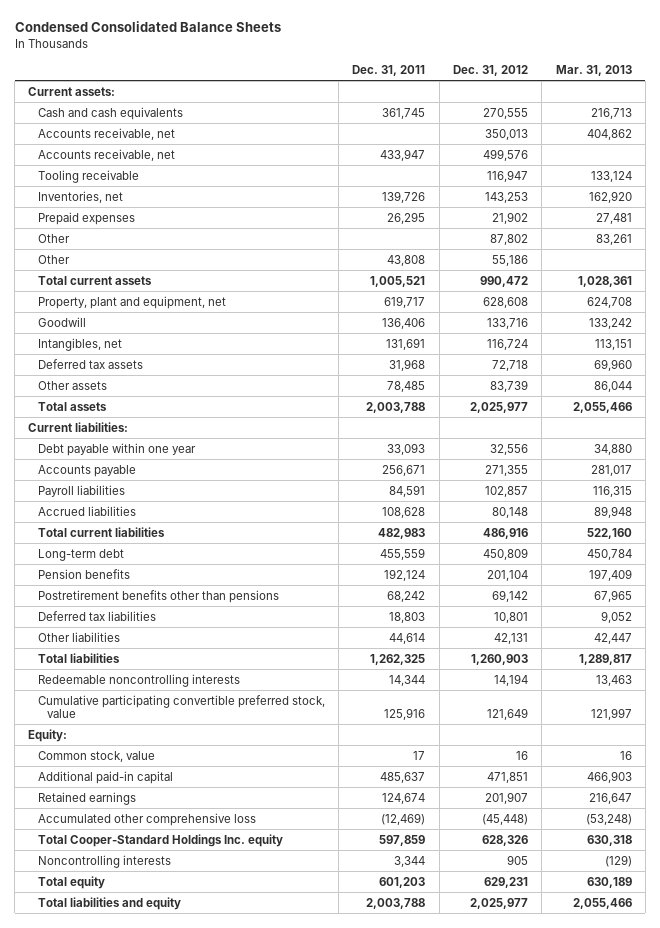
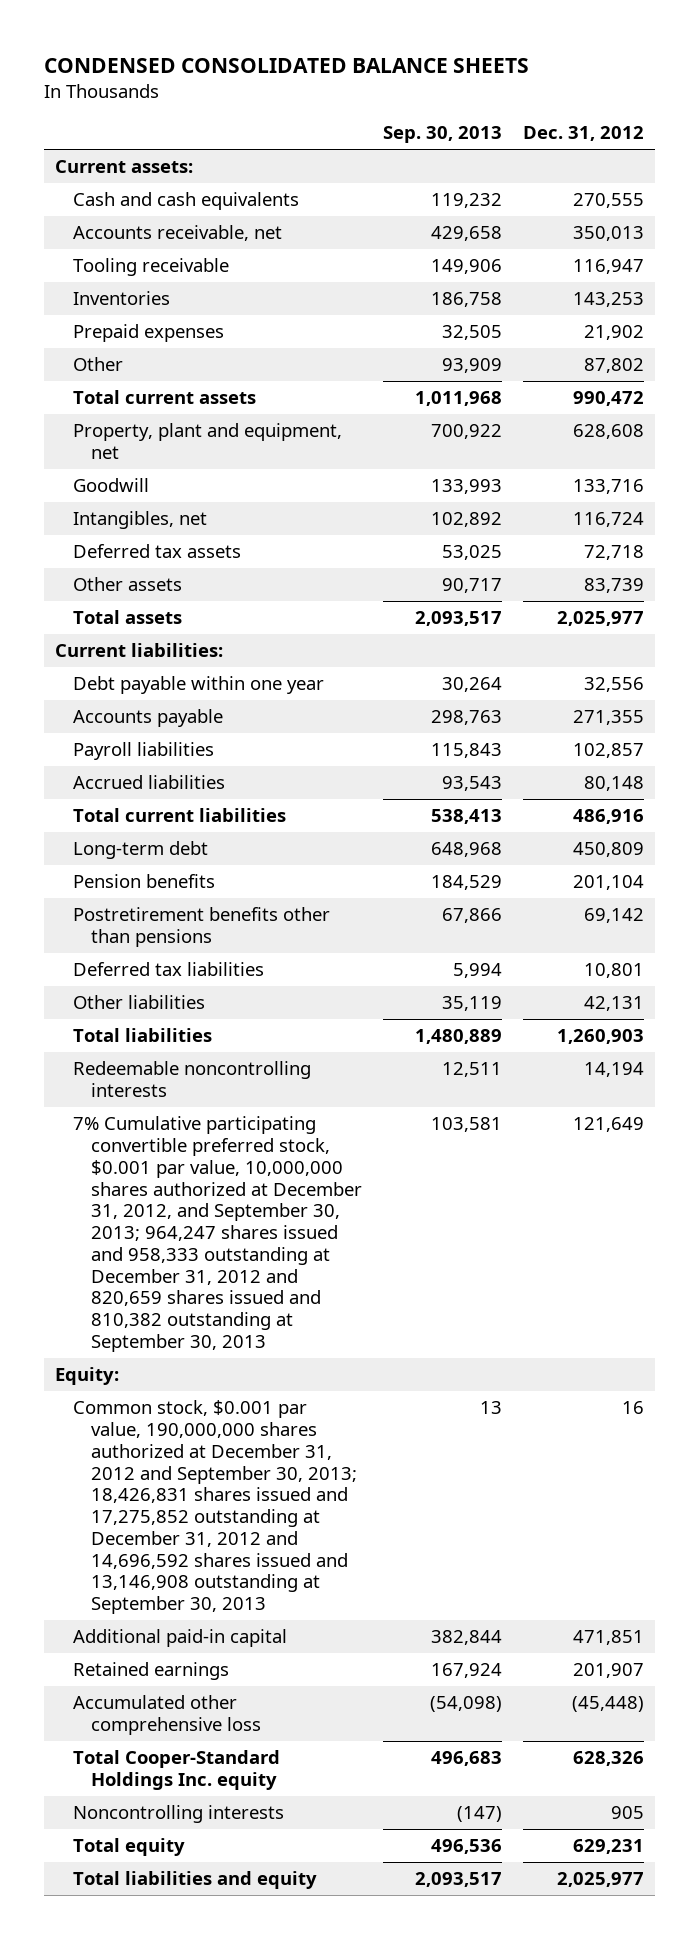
- Condensed Consolidated Balance Sheets
+ CONDENSED CONSOLIDATED BALANCE SHEETS
- | Dec. 31, 2011 | Dec. 31, 2012 | Mar. 31, 2013
+ | Sep. 30, 2013 | Dec. 31, 2012
- Accounts receivable, net | 433,947 | 499,576 |
- Inventories, net | 139,726 | 143,253 | 162,920
+ Inventories | 186,758 | 143,253
- Other | 43,808 | 55,186 |
- Cumulative participating convertible preferred stock, value | 125,916 | 121,649 | 121,997
+ 7% Cumulative participating convertible preferred stock, $0.001 par value, 10,000,000 shares authorized at December 31, 2012, and September 30, 2013; 964,247 shares issued and 958,333 outstanding at December 31, 2012 and 820,659 shares issued and 810,382 outstanding at September 30, 2013 | 103,581 | 121,649
- Common stock, value | 17 | 16 | 16
+ Common stock, $0.001 par value, 190,000,000 shares authorized at December 31, 2012 and September 30, 2013; 18,426,831 shares issued and 17,275,852 outstanding at December 31, 2012 and 14,696,592 shares issued and 13,146,908 outstanding at September 30, 2013 | 13 | 16

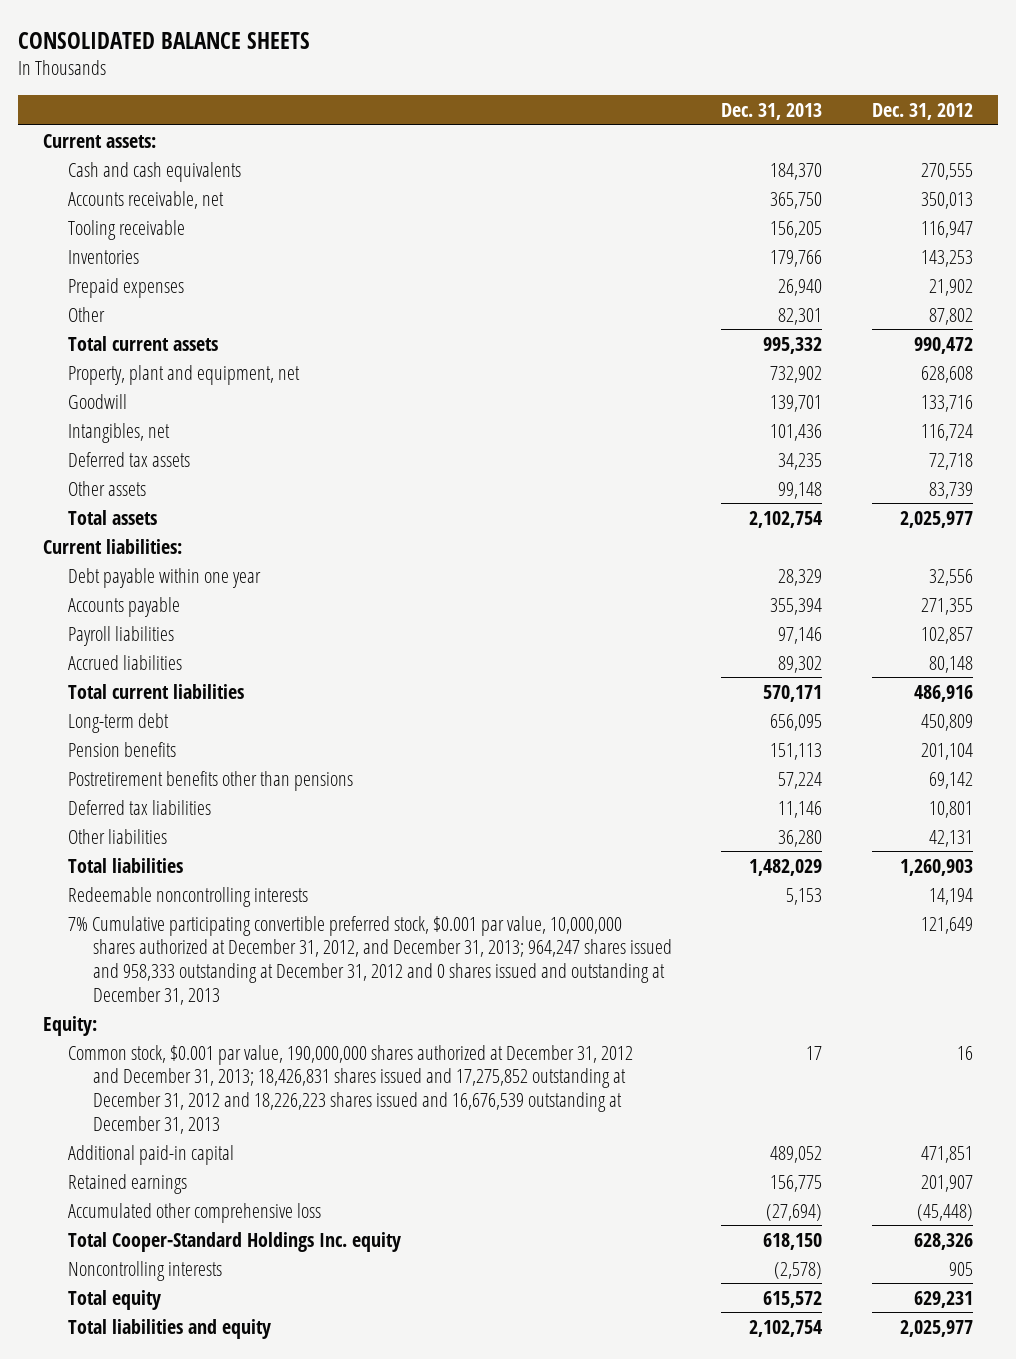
- CONDENSED CONSOLIDATED BALANCE SHEETS
+ CONSOLIDATED BALANCE SHEETS
- | Sep. 30, 2013 | Dec. 31, 2012
+ | Dec. 31, 2013 | Dec. 31, 2012
- 7% Cumulative participating convertible preferred stock, $0.001 par value, 10,000,000 shares authorized at December 31, 2012, and September 30, 2013; 964,247 shares issued and 958,333 outstanding at December 31, 2012 and 820,659 shares issued and 810,382 outstanding at September 30, 2013 | 103,581 | 121,649
+ 7% Cumulative participating convertible preferred stock, $0.001 par value, 10,000,000 shares authorized at December 31, 2012, and December 31, 2013; 964,247 shares issued and 958,333 outstanding at December 31, 2012 and 0 shares issued and outstanding at December 31, 2013 | | 121,649
- Common stock, $0.001 par value, 190,000,000 shares authorized at December 31, 2012 and September 30, 2013; 18,426,831 shares issued and 17,275,852 outstanding at December 31, 2012 and 14,696,592 shares issued and 13,146,908 outstanding at September 30, 2013 | 13 | 16
+ Common stock, $0.001 par value, 190,000,000 shares authorized at December 31, 2012 and December 31, 2013; 18,426,831 shares issued and 17,275,852 outstanding at December 31, 2012 and 18,226,223 shares issued and 16,676,539 outstanding at December 31, 2013 | 17 | 16

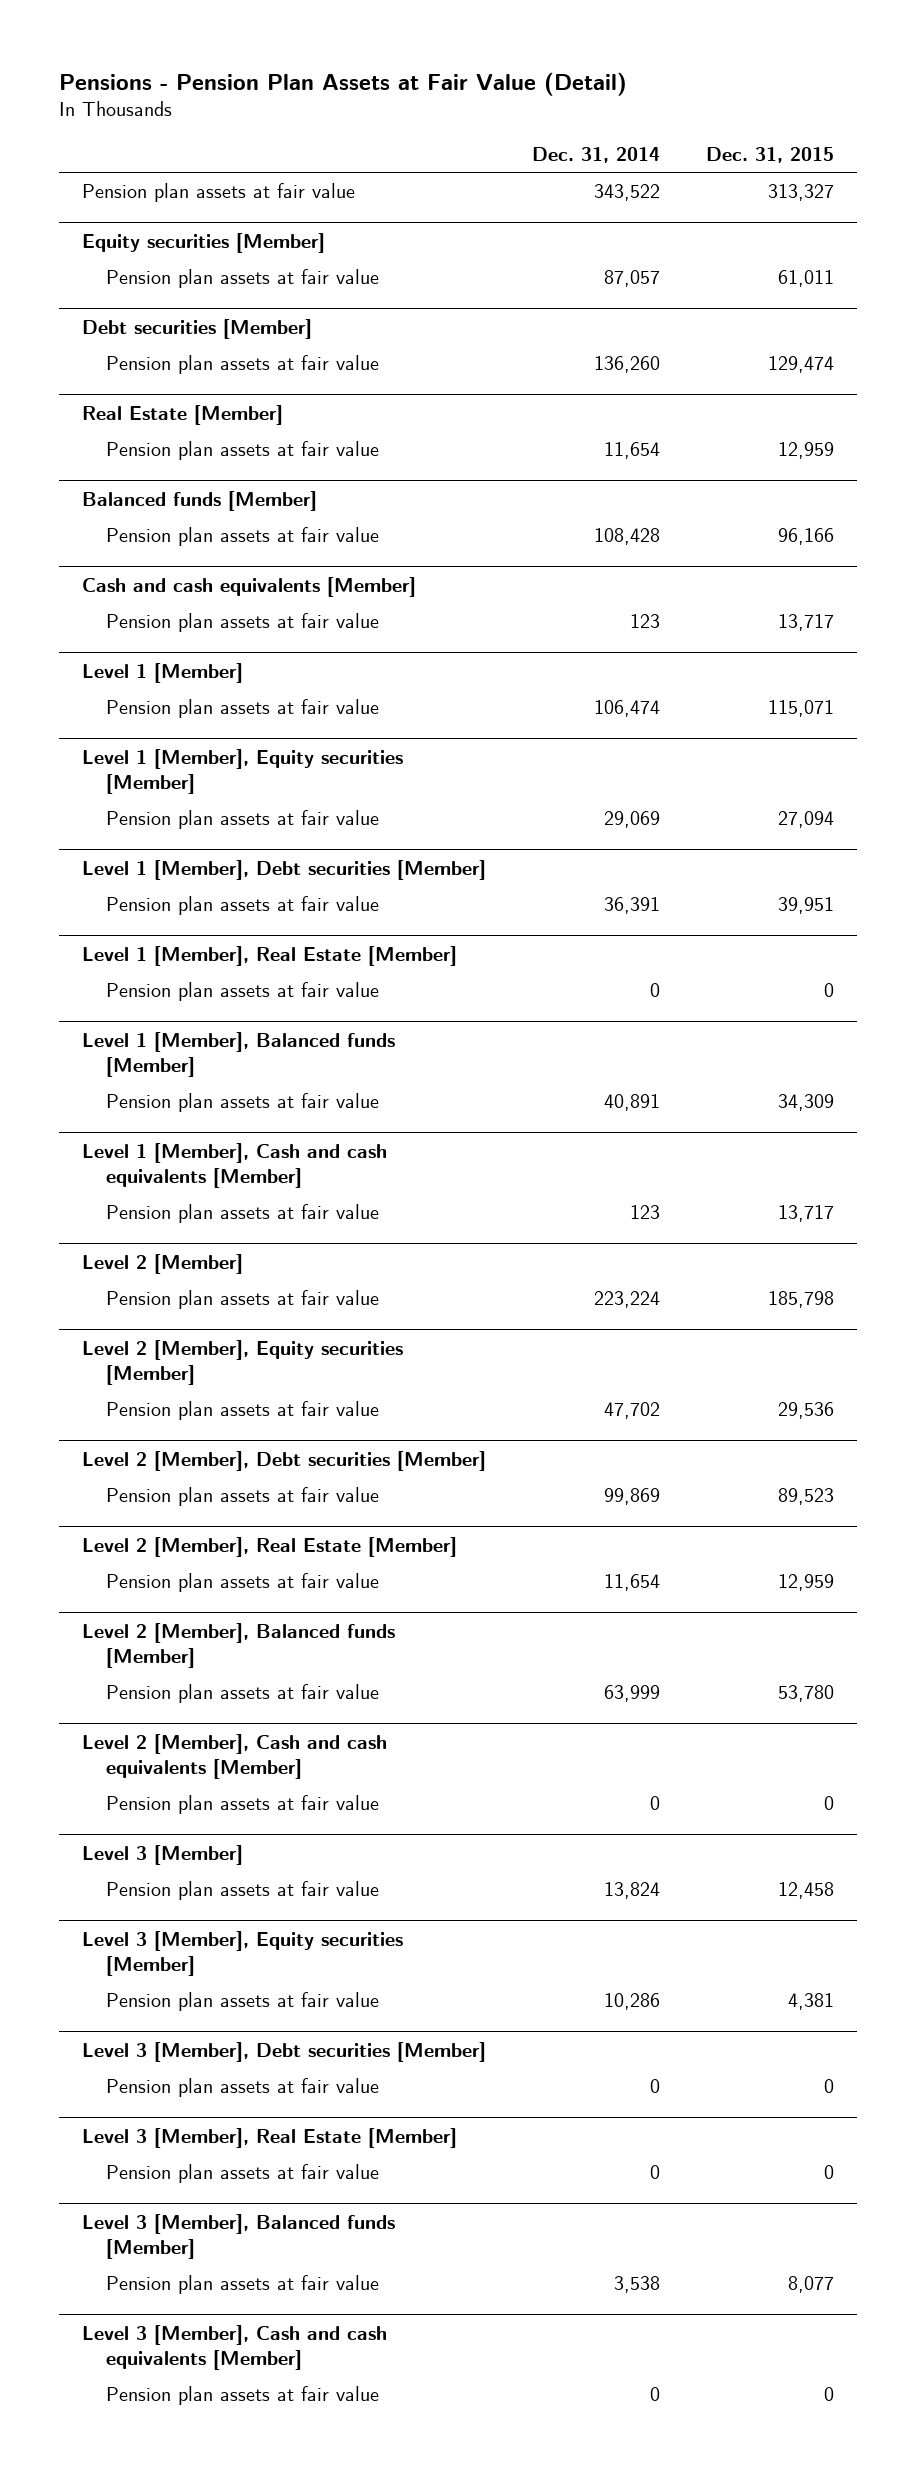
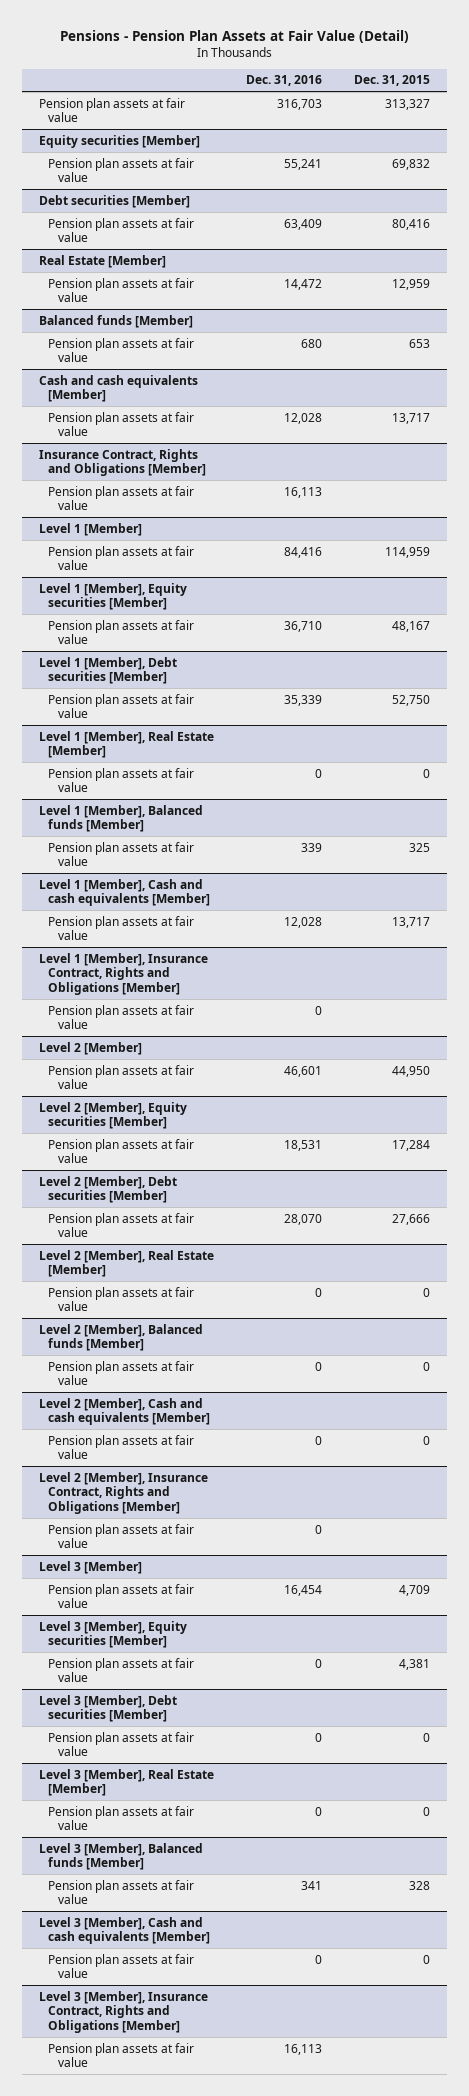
- | Dec. 31, 2014 | Dec. 31, 2015
+ | Dec. 31, 2016 | Dec. 31, 2015
@ Equity securities [Member]
- Pension plan assets at fair value | 87,057 | 61,011
+ Pension plan assets at fair value | 55,241 | 69,832
@ Debt securities [Member]
- Pension plan assets at fair value | 136,260 | 129,474
+ Pension plan assets at fair value | 63,409 | 80,416
@ Balanced funds [Member]
- Pension plan assets at fair value | 108,428 | 96,166
+ Pension plan assets at fair value | 680 | 653
+ Insurance Contract, Rights and Obligations [Member]
+ Pension plan assets at fair value | 16,113 |
@ Level 1 [Member]
- Pension plan assets at fair value | 106,474 | 115,071
+ Pension plan assets at fair value | 84,416 | 114,959
@ Level 1 [Member], Equity securities [Member]
- Pension plan assets at fair value | 29,069 | 27,094
+ Pension plan assets at fair value | 36,710 | 48,167
@ Level 1 [Member], Debt securities [Member]
- Pension plan assets at fair value | 36,391 | 39,951
+ Pension plan assets at fair value | 35,339 | 52,750
@ Level 1 [Member], Balanced funds [Member]
- Pension plan assets at fair value | 40,891 | 34,309
+ Pension plan assets at fair value | 339 | 325
+ Level 1 [Member], Insurance Contract, Rights and Obligations [Member]
+ Pension plan assets at fair value | 0 |
@ Level 2 [Member]
- Pension plan assets at fair value | 223,224 | 185,798
+ Pension plan assets at fair value | 46,601 | 44,950
@ Level 2 [Member], Equity securities [Member]
- Pension plan assets at fair value | 47,702 | 29,536
+ Pension plan assets at fair value | 18,531 | 17,284
@ Level 2 [Member], Debt securities [Member]
- Pension plan assets at fair value | 99,869 | 89,523
+ Pension plan assets at fair value | 28,070 | 27,666
@ Level 2 [Member], Real Estate [Member]
- Pension plan assets at fair value | 11,654 | 12,959
+ Pension plan assets at fair value | 0 | 0
@ Level 2 [Member], Balanced funds [Member]
- Pension plan assets at fair value | 63,999 | 53,780
+ Pension plan assets at fair value | 0 | 0
+ Level 2 [Member], Insurance Contract, Rights and Obligations [Member]
+ Pension plan assets at fair value | 0 |
@ Level 3 [Member]
- Pension plan assets at fair value | 13,824 | 12,458
+ Pension plan assets at fair value | 16,454 | 4,709
@ Level 3 [Member], Balanced funds [Member]
- Pension plan assets at fair value | 3,538 | 8,077
+ Pension plan assets at fair value | 341 | 328
+ Level 3 [Member], Insurance Contract, Rights and Obligations [Member]
+ Pension plan assets at fair value | 16,113 |

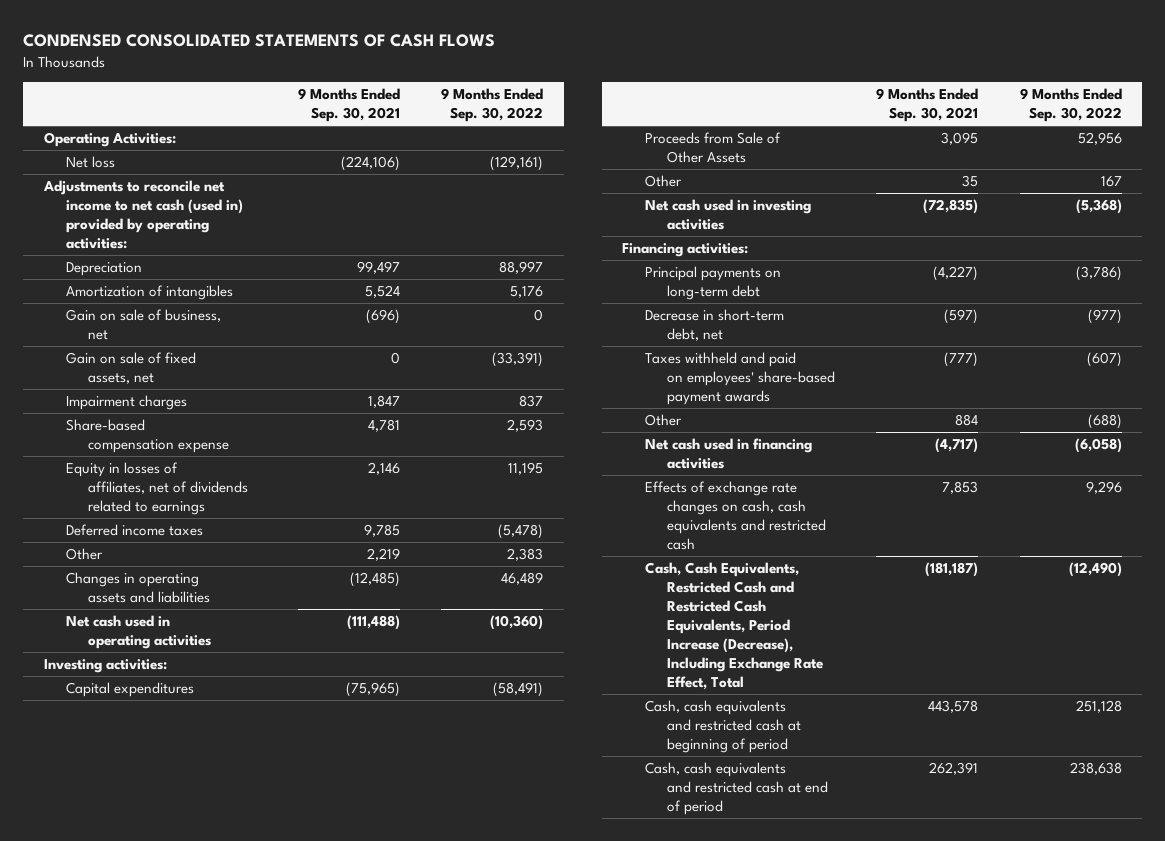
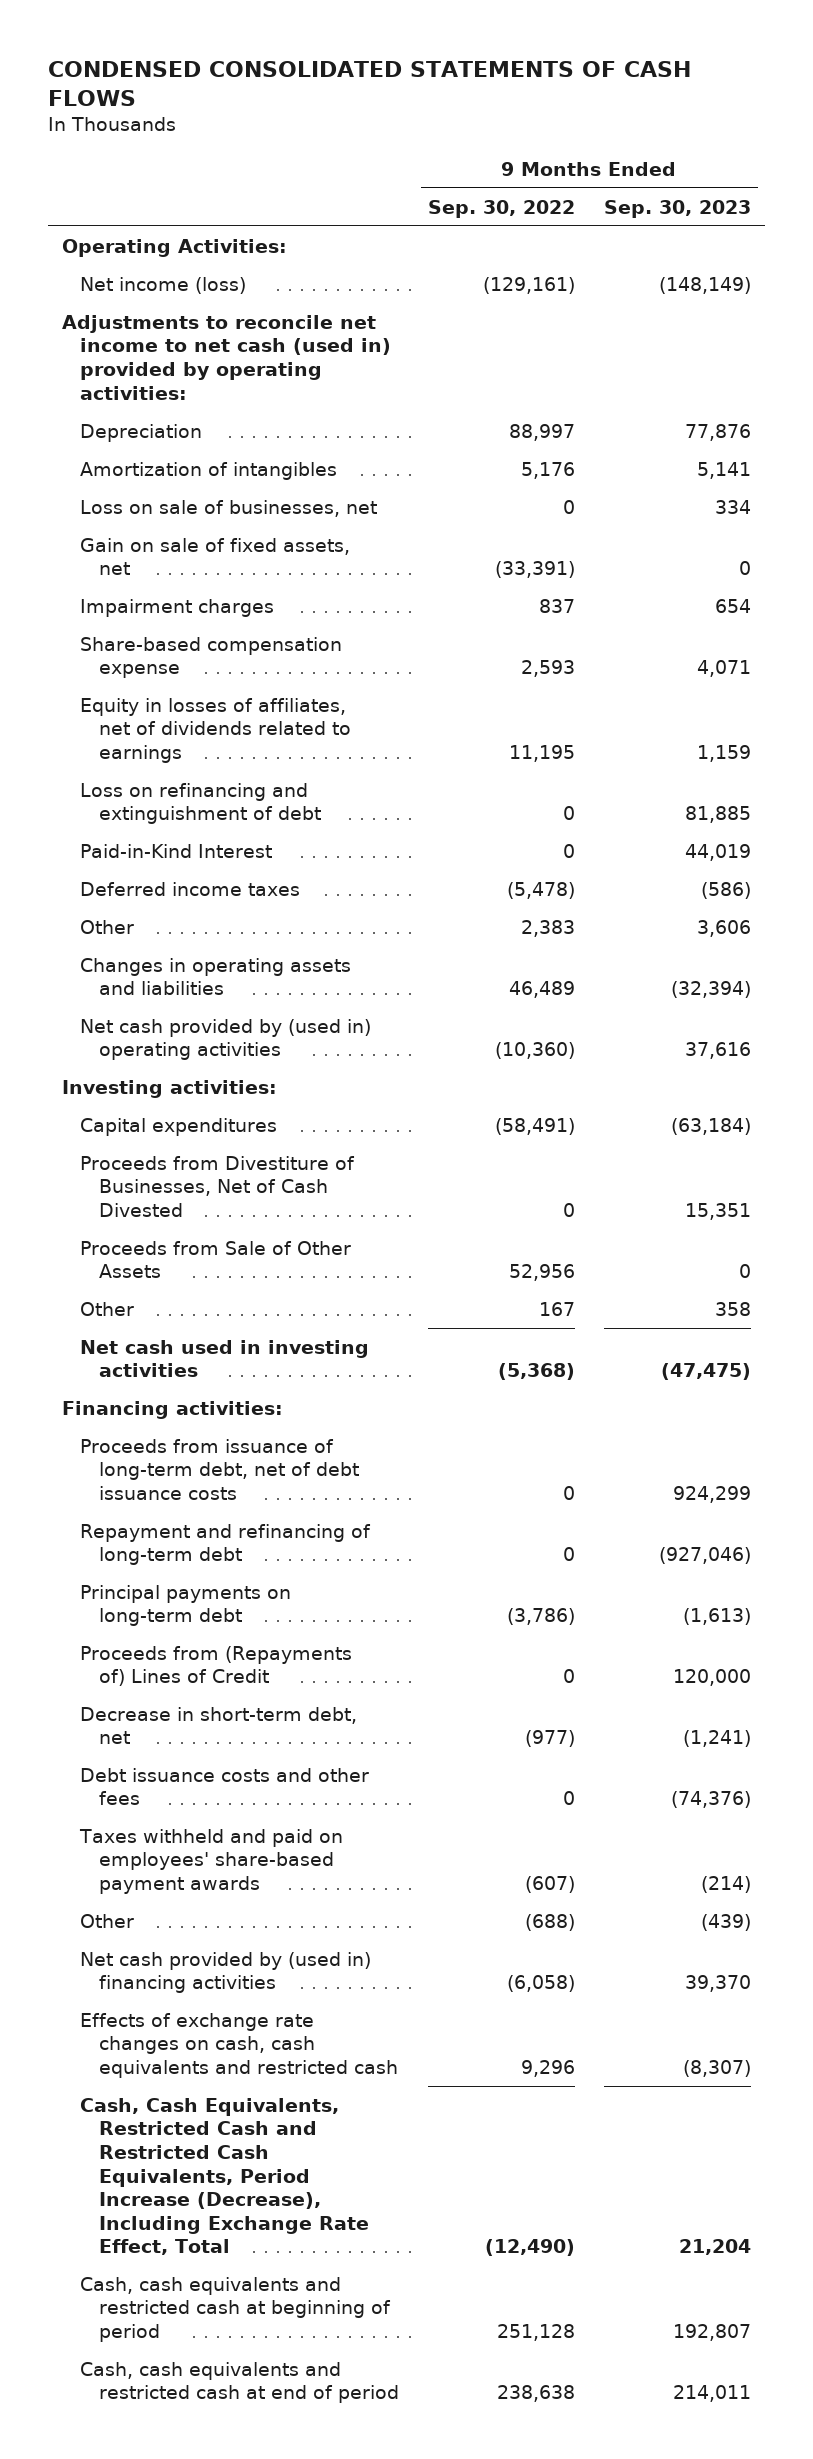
- | 9 Months Ended Sep. 30, 2021 | 9 Months Ended Sep. 30, 2022
+ | 9 Months Ended Sep. 30, 2022 | 9 Months Ended Sep. 30, 2023
- Net loss | (224,106) | (129,161)
+ Net income (loss) | (129,161) | (148,149)
- Gain on sale of business, net | (696) | 0
+ Loss on sale of businesses, net | 0 | 334
+ Loss on refinancing and extinguishment of debt | 0 | 81,885
+ Paid-in-Kind Interest | 0 | 44,019
- Net cash used in operating activities | (111,488) | (10,360)
+ Net cash provided by (used in) operating activities | (10,360) | 37,616
+ Proceeds from Divestiture of Businesses, Net of Cash Divested | 0 | 15,351
+ Proceeds from issuance of long-term debt, net of debt issuance costs | 0 | 924,299
+ Repayment and refinancing of long-term debt | 0 | (927,046)
+ Proceeds from (Repayments of) Lines of Credit | 0 | 120,000
+ Debt issuance costs and other fees | 0 | (74,376)
- Net cash used in financing activities | (4,717) | (6,058)
+ Net cash provided by (used in) financing activities | (6,058) | 39,370

